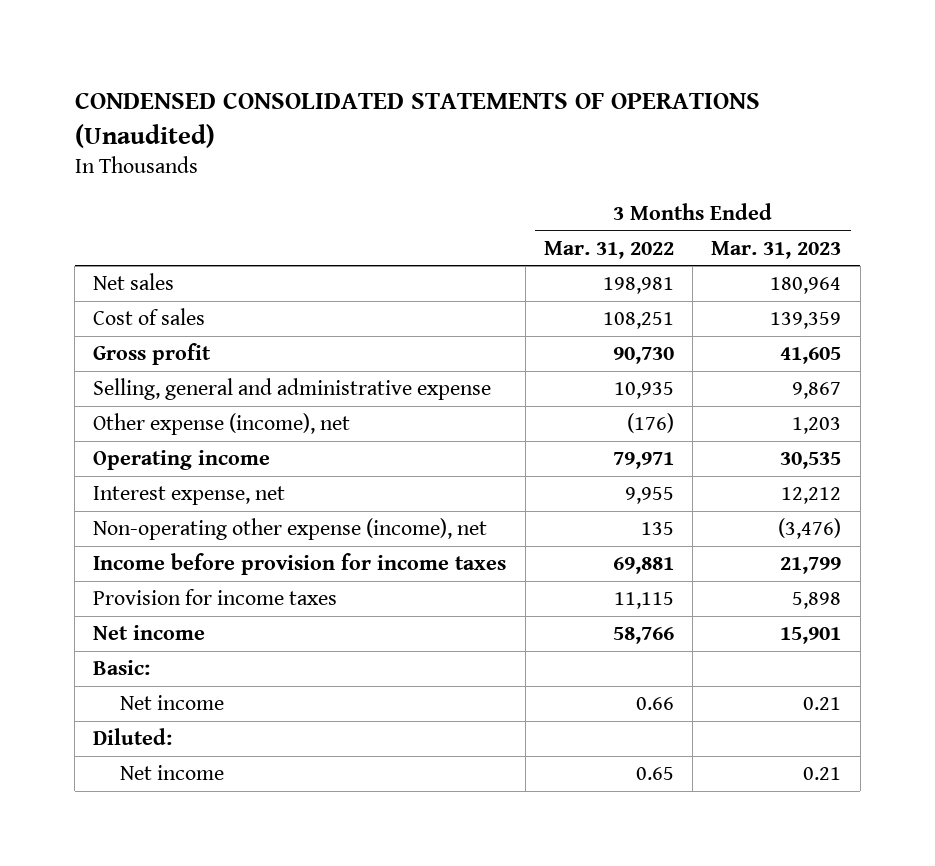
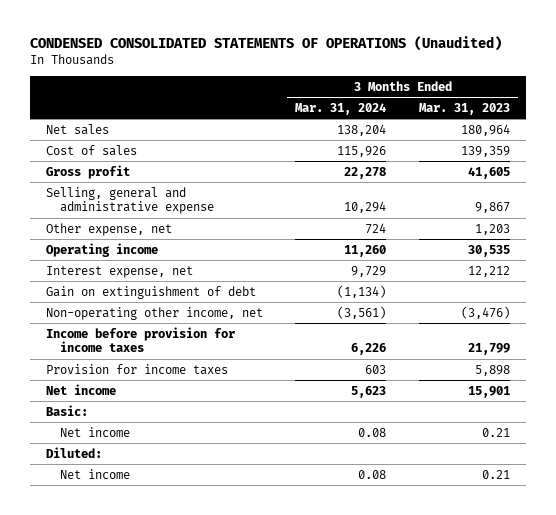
- | 3 Months Ended Mar. 31, 2022 | 3 Months Ended Mar. 31, 2023
+ | 3 Months Ended Mar. 31, 2024 | 3 Months Ended Mar. 31, 2023
- Other expense (income), net | (176) | 1,203
+ Other expense, net | 724 | 1,203
- Non-operating other expense (income), net | 135 | (3,476)
+ Gain on extinguishment of debt | (1,134) |
+ Non-operating other income, net | (3,561) | (3,476)

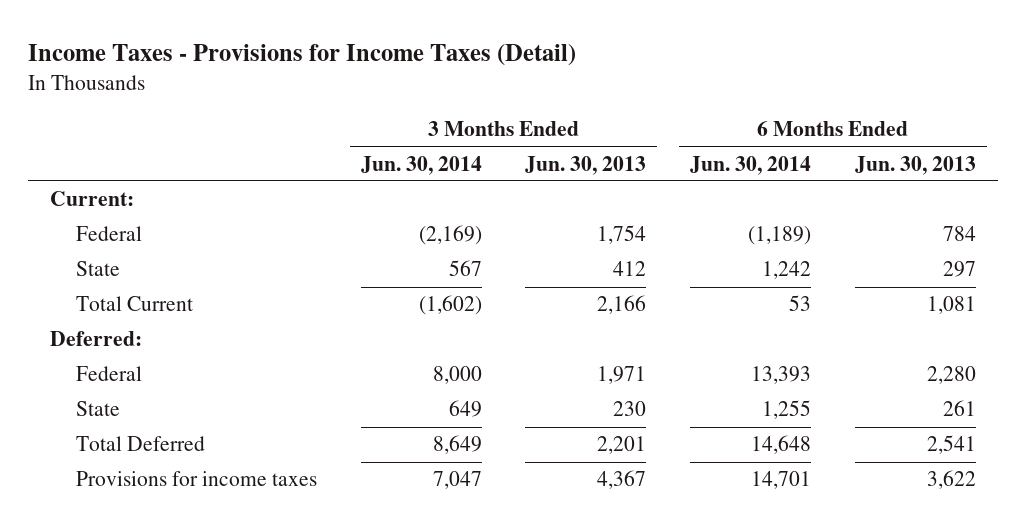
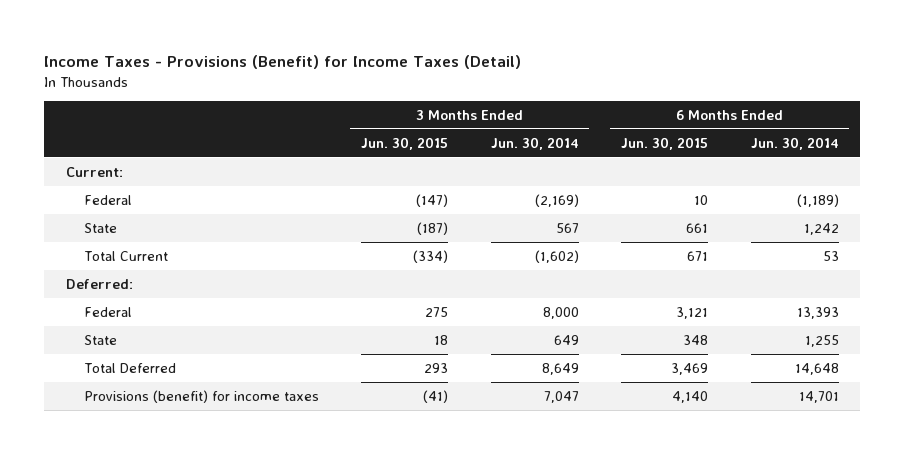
- Income Taxes - Provisions for Income Taxes (Detail)
+ Income Taxes - Provisions (Benefit) for Income Taxes (Detail)
- | 3 Months Ended Jun. 30, 2014 | 3 Months Ended Jun. 30, 2013 | 6 Months Ended Jun. 30, 2014 | 6 Months Ended Jun. 30, 2013
+ | 3 Months Ended Jun. 30, 2015 | 3 Months Ended Jun. 30, 2014 | 6 Months Ended Jun. 30, 2015 | 6 Months Ended Jun. 30, 2014
- Provisions for income taxes | 7,047 | 4,367 | 14,701 | 3,622
+ Provisions (benefit) for income taxes | (41) | 7,047 | 4,140 | 14,701

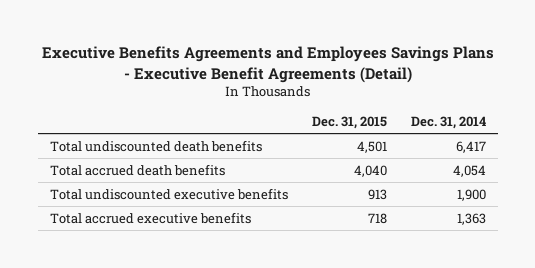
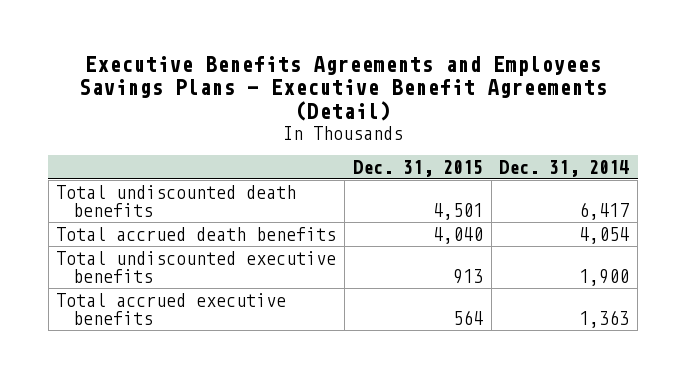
- Total accrued executive benefits | 718 | 1,363
+ Total accrued executive benefits | 564 | 1,363

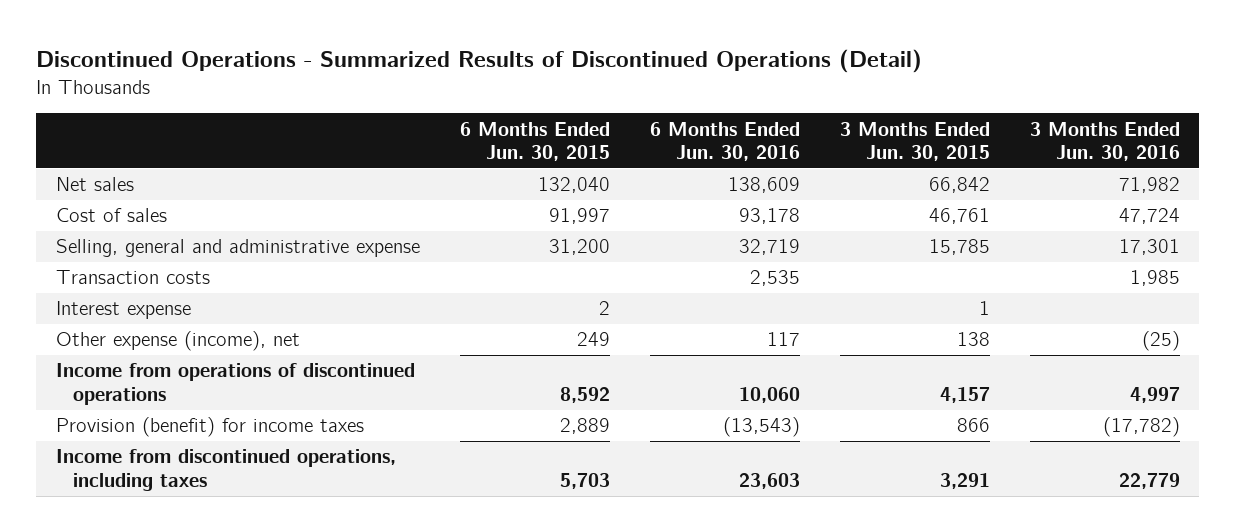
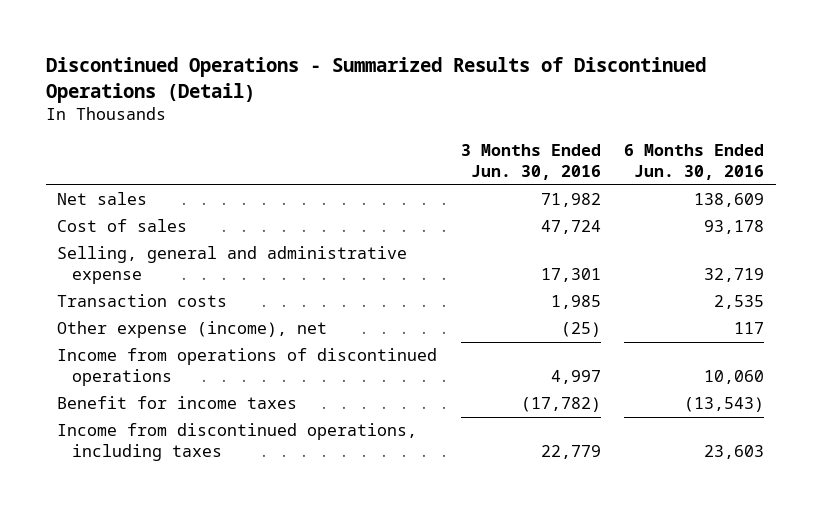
- | 6 Months Ended Jun. 30, 2015 | 6 Months Ended Jun. 30, 2016 | 3 Months Ended Jun. 30, 2015 | 3 Months Ended Jun. 30, 2016
+ | 3 Months Ended Jun. 30, 2016 | 6 Months Ended Jun. 30, 2016
- Interest expense | 2 | | 1 |
- Provision (benefit) for income taxes | 2,889 | (13,543) | 866 | (17,782)
+ Benefit for income taxes | (17,782) | (13,543)

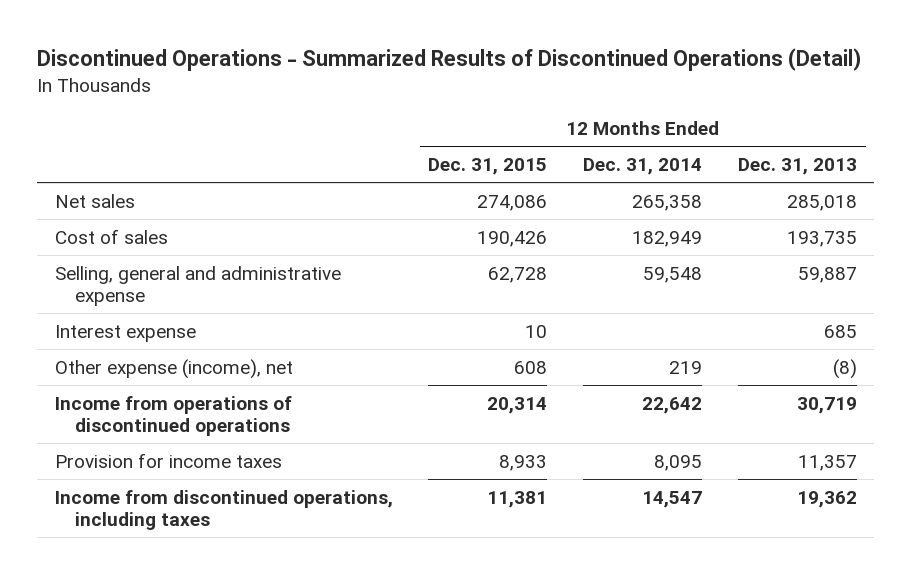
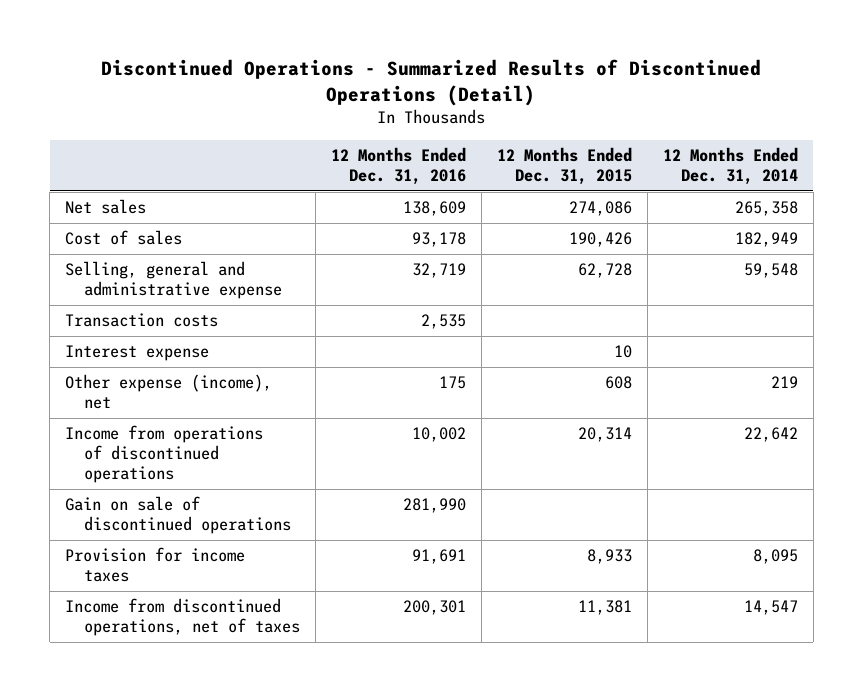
- | 12 Months Ended Dec. 31, 2015 | 12 Months Ended Dec. 31, 2014 | 12 Months Ended Dec. 31, 2013
+ | 12 Months Ended Dec. 31, 2016 | 12 Months Ended Dec. 31, 2015 | 12 Months Ended Dec. 31, 2014
+ Transaction costs | 2,535 | |
+ Gain on sale of discontinued operations | 281,990 | |
- Income from discontinued operations, including taxes | 11,381 | 14,547 | 19,362
+ Income from discontinued operations, net of taxes | 200,301 | 11,381 | 14,547

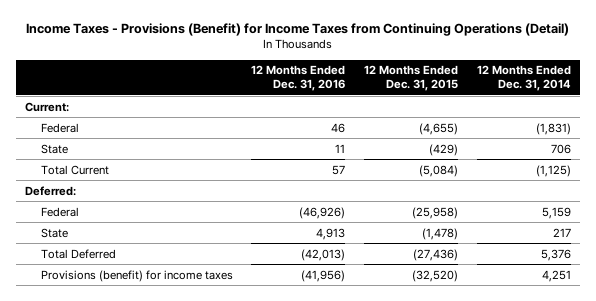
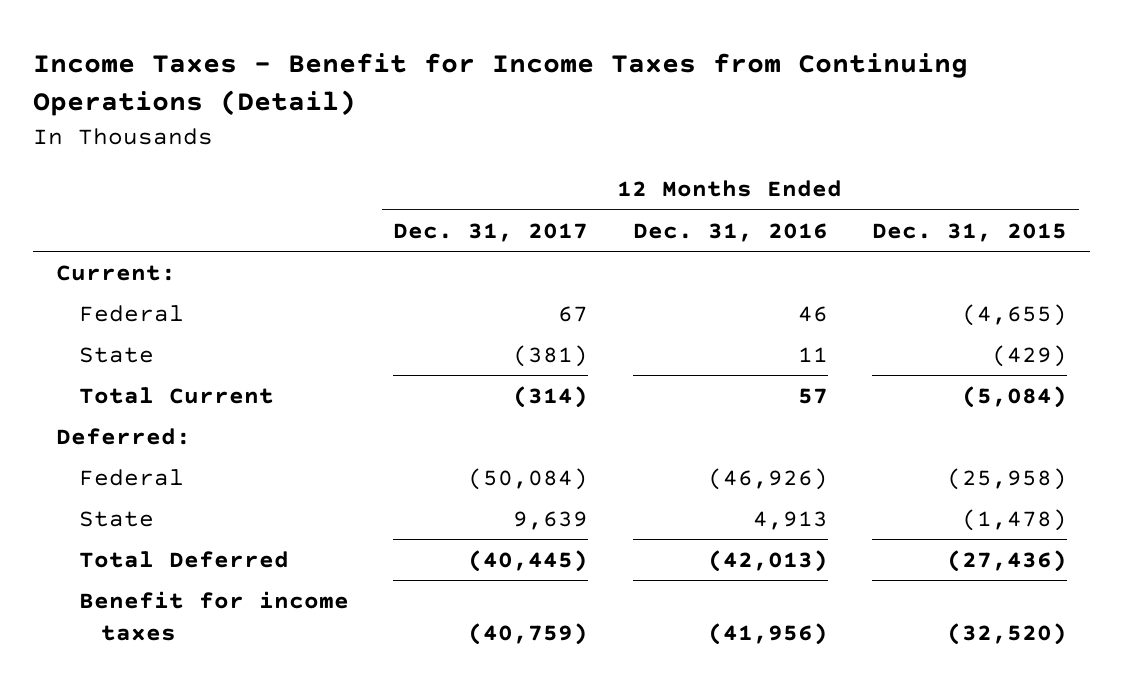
- Income Taxes - Provisions (Benefit) for Income Taxes from Continuing Operations (Detail)
+ Income Taxes - Benefit for Income Taxes from Continuing Operations (Detail)
- | 12 Months Ended Dec. 31, 2016 | 12 Months Ended Dec. 31, 2015 | 12 Months Ended Dec. 31, 2014
+ | 12 Months Ended Dec. 31, 2017 | 12 Months Ended Dec. 31, 2016 | 12 Months Ended Dec. 31, 2015
- Provisions (benefit) for income taxes | (41,956) | (32,520) | 4,251
+ Benefit for income taxes | (40,759) | (41,956) | (32,520)

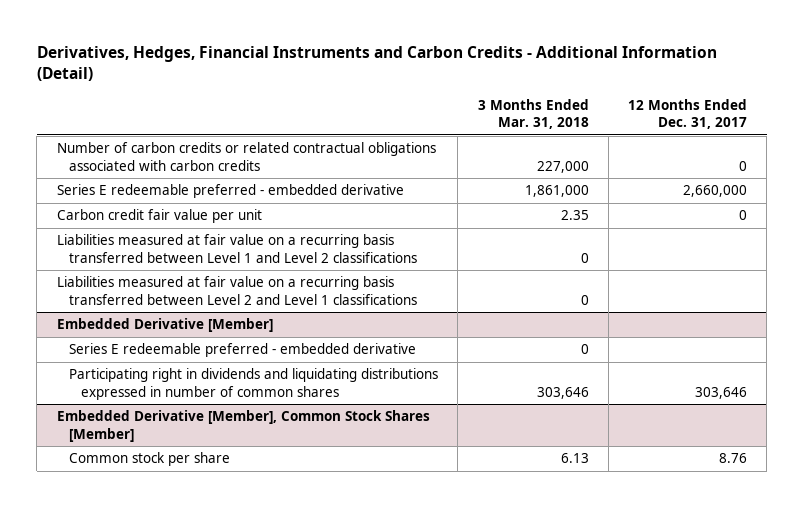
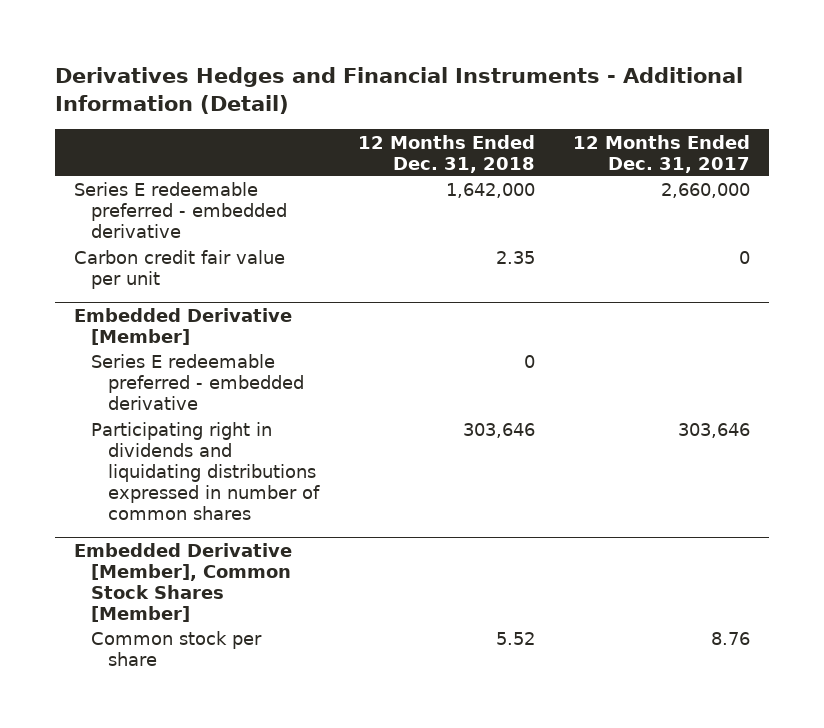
- Derivatives, Hedges, Financial Instruments and Carbon Credits - Additional Information (Detail)
+ Derivatives Hedges and Financial Instruments - Additional Information (Detail)
- | 3 Months Ended Mar. 31, 2018 | 12 Months Ended Dec. 31, 2017
+ | 12 Months Ended Dec. 31, 2018 | 12 Months Ended Dec. 31, 2017
- Number of carbon credits or related contractual obligations associated with carbon credits | 227,000 | 0
- Liabilities measured at fair value on a recurring basis transferred between Level 1 and Level 2 classifications | 0 |
- Liabilities measured at fair value on a recurring basis transferred between Level 2 and Level 1 classifications | 0 |

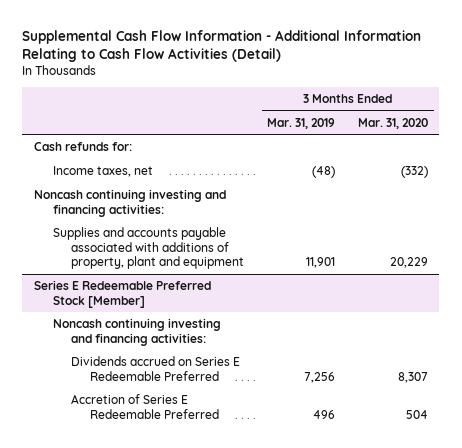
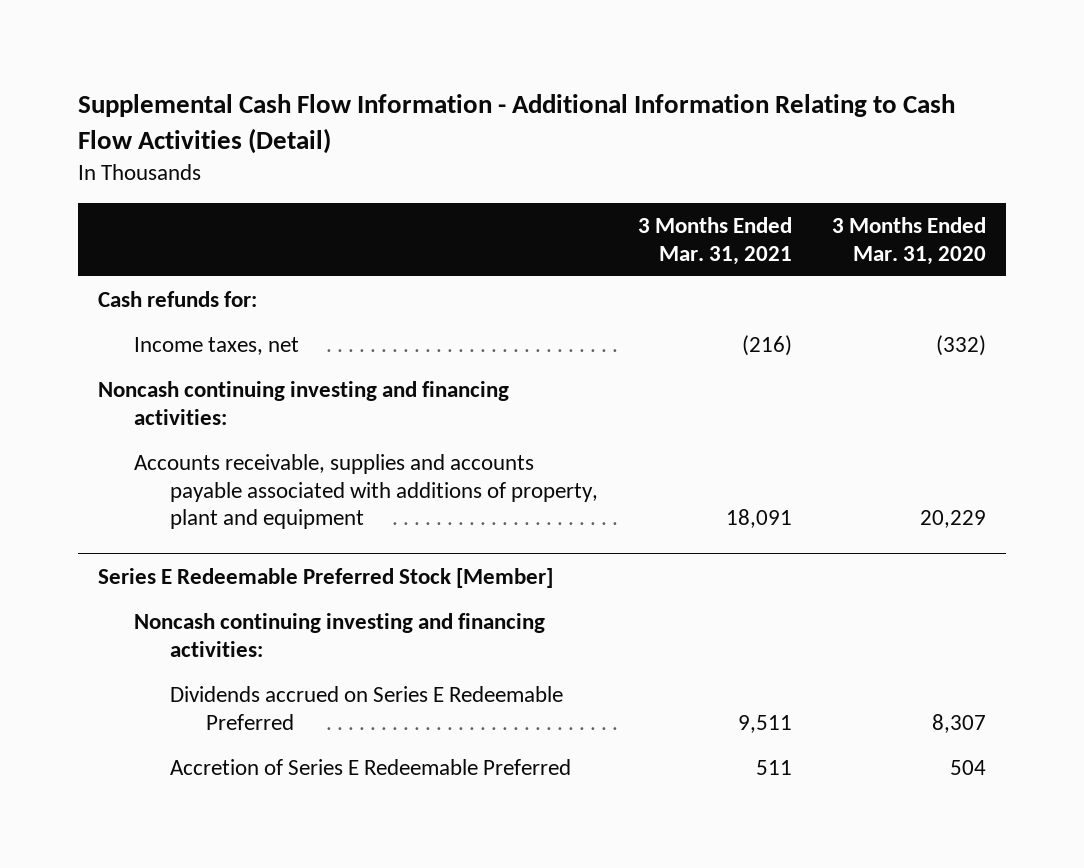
- | 3 Months Ended Mar. 31, 2019 | 3 Months Ended Mar. 31, 2020
+ | 3 Months Ended Mar. 31, 2021 | 3 Months Ended Mar. 31, 2020
- Supplies and accounts payable associated with additions of property, plant and equipment | 11,901 | 20,229
+ Accounts receivable, supplies and accounts payable associated with additions of property, plant and equipment | 18,091 | 20,229

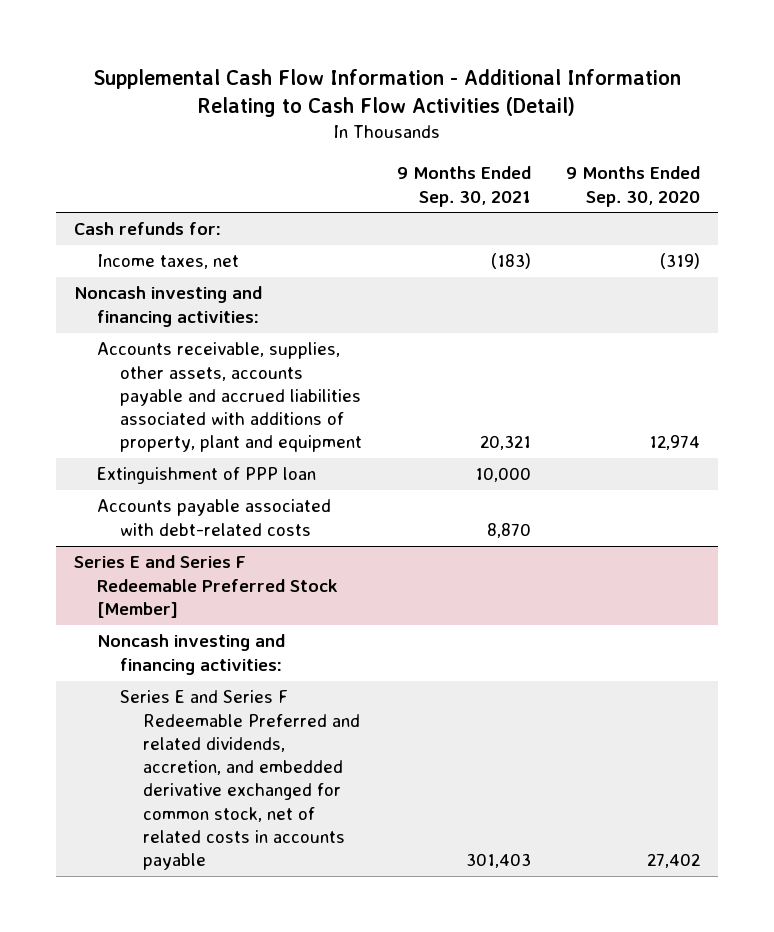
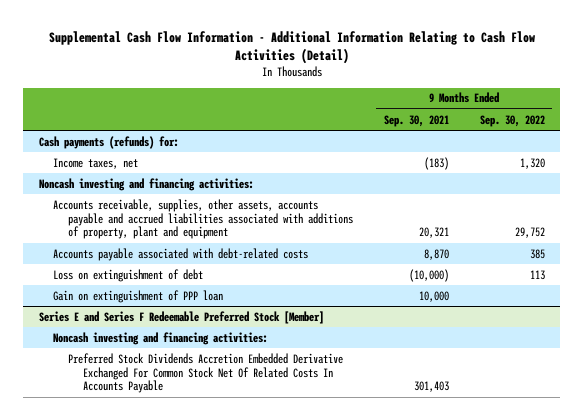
- | 9 Months Ended Sep. 30, 2021 | 9 Months Ended Sep. 30, 2020
+ | 9 Months Ended Sep. 30, 2021 | 9 Months Ended Sep. 30, 2022
- Cash refunds for:
+ Cash payments (refunds) for:
- Extinguishment of PPP loan | 10,000 |
+ Loss on extinguishment of debt | (10,000) | 113
+ Gain on extinguishment of PPP loan | 10,000 |
@ Series E and Series F Redeemable Preferred Stock [Member]
- Series E and Series F Redeemable Preferred and related dividends, accretion, and embedded derivative exchanged for common stock, net of related costs in accounts payable | 301,403 | 27,402
+ Preferred Stock Dividends Accretion Embedded Derivative Exchanged For Common Stock Net Of Related Costs In Accounts Payable | 301,403 |

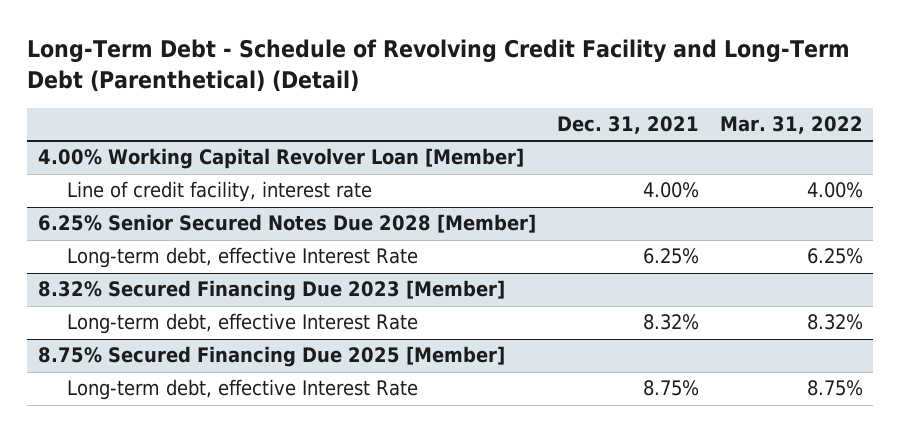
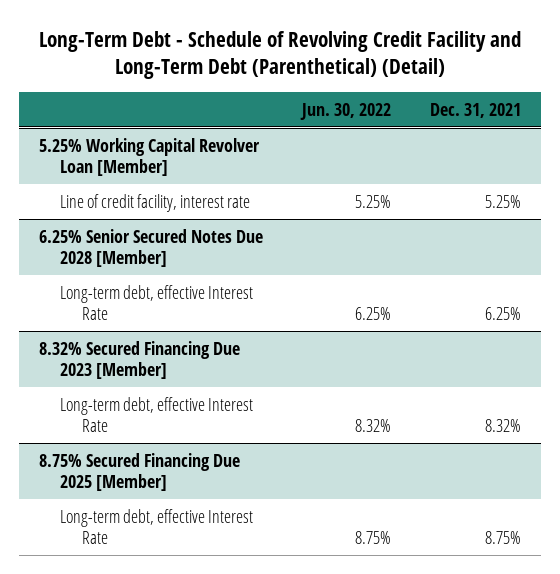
- | Dec. 31, 2021 | Mar. 31, 2022
+ | Jun. 30, 2022 | Dec. 31, 2021
- 4.00% Working Capital Revolver Loan [Member]
- Line of credit facility, interest rate | 4.00% | 4.00%
+ 5.25% Working Capital Revolver Loan [Member]
+ Line of credit facility, interest rate | 5.25% | 5.25%

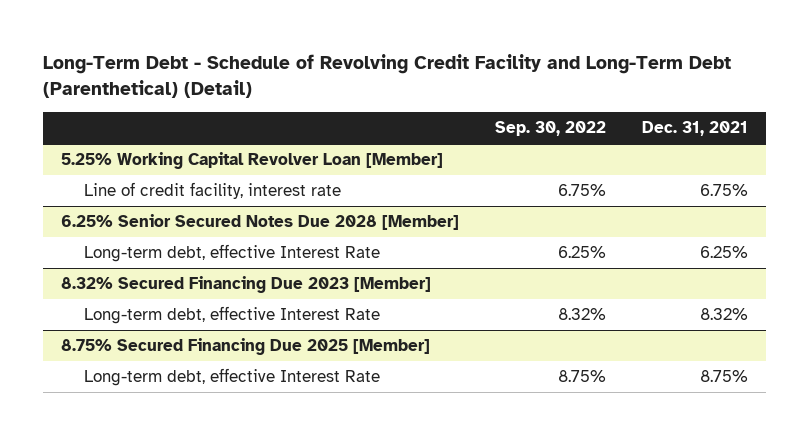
- | Jun. 30, 2022 | Dec. 31, 2021
+ | Sep. 30, 2022 | Dec. 31, 2021
@ 5.25% Working Capital Revolver Loan [Member]
- Line of credit facility, interest rate | 5.25% | 5.25%
+ Line of credit facility, interest rate | 6.75% | 6.75%

